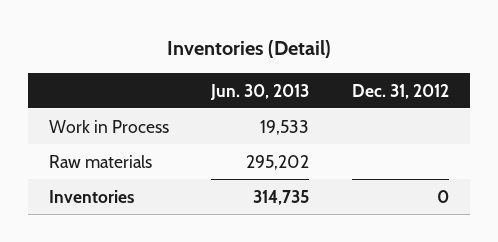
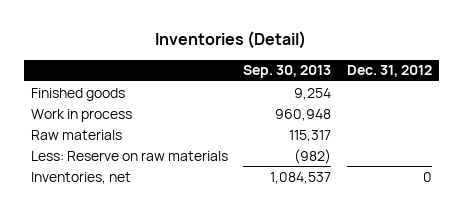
- | Jun. 30, 2013 | Dec. 31, 2012
+ | Sep. 30, 2013 | Dec. 31, 2012
- Work in Process | 19,533 |
+ Finished goods | 9,254 |
+ Work in process | 960,948 |
- Inventories | 314,735 | 0
+ Less: Reserve on raw materials | (982) |
+ Inventories, net | 1,084,537 | 0

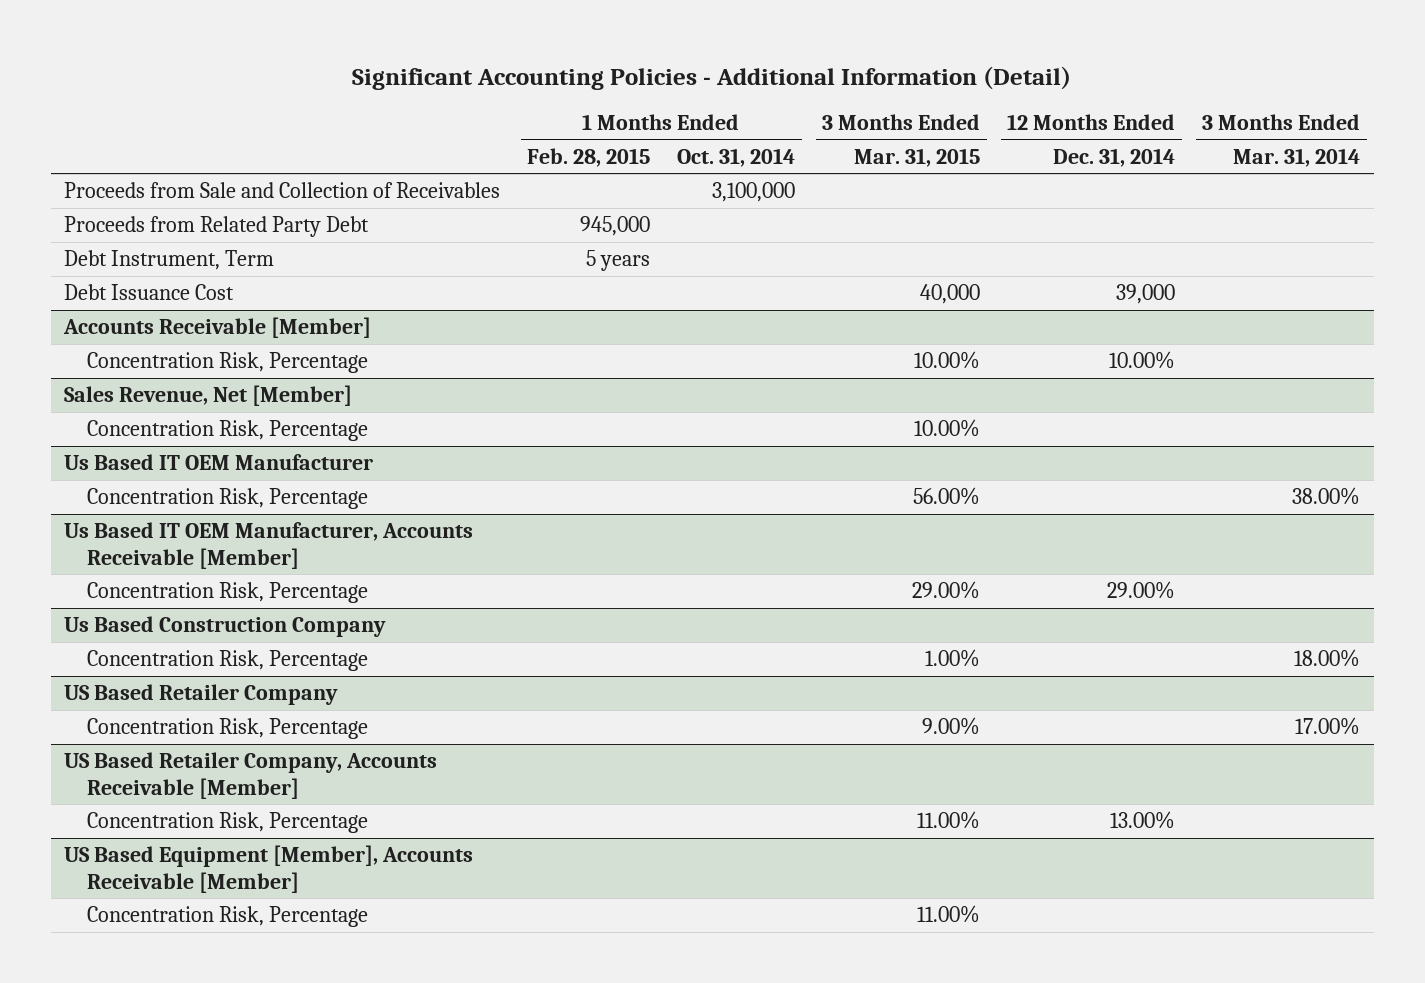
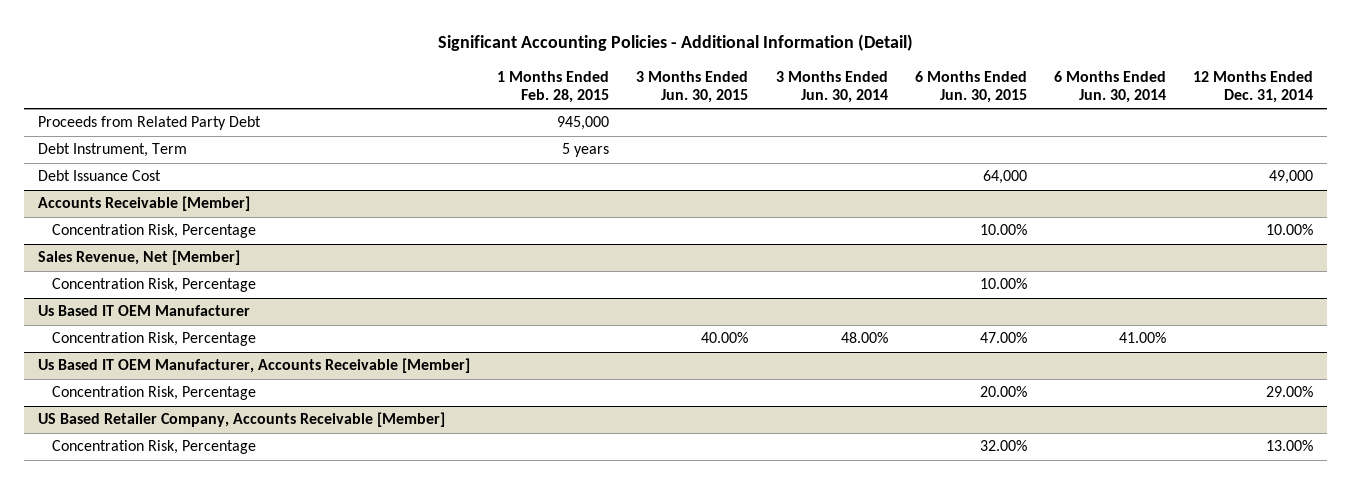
- | 1 Months Ended Feb. 28, 2015 | 1 Months Ended Oct. 31, 2014 | 3 Months Ended Mar. 31, 2015 | 12 Months Ended Dec. 31, 2014 | 3 Months Ended Mar. 31, 2014
+ | 1 Months Ended Feb. 28, 2015 | 3 Months Ended Jun. 30, 2015 | 3 Months Ended Jun. 30, 2014 | 6 Months Ended Jun. 30, 2015 | 6 Months Ended Jun. 30, 2014 | 12 Months Ended Dec. 31, 2014
- Proceeds from Sale and Collection of Receivables | | 3,100,000 | | |
- Debt Issuance Cost | | | 40,000 | 39,000 |
+ Debt Issuance Cost | | | | 64,000 | | 49,000
- Us Based Construction Company
- Concentration Risk, Percentage | | | 1.00% | | 18.00%
- US Based Retailer Company
- Concentration Risk, Percentage | | | 9.00% | | 17.00%
- US Based Equipment [Member], Accounts Receivable [Member]
- Concentration Risk, Percentage | | | 11.00% | |

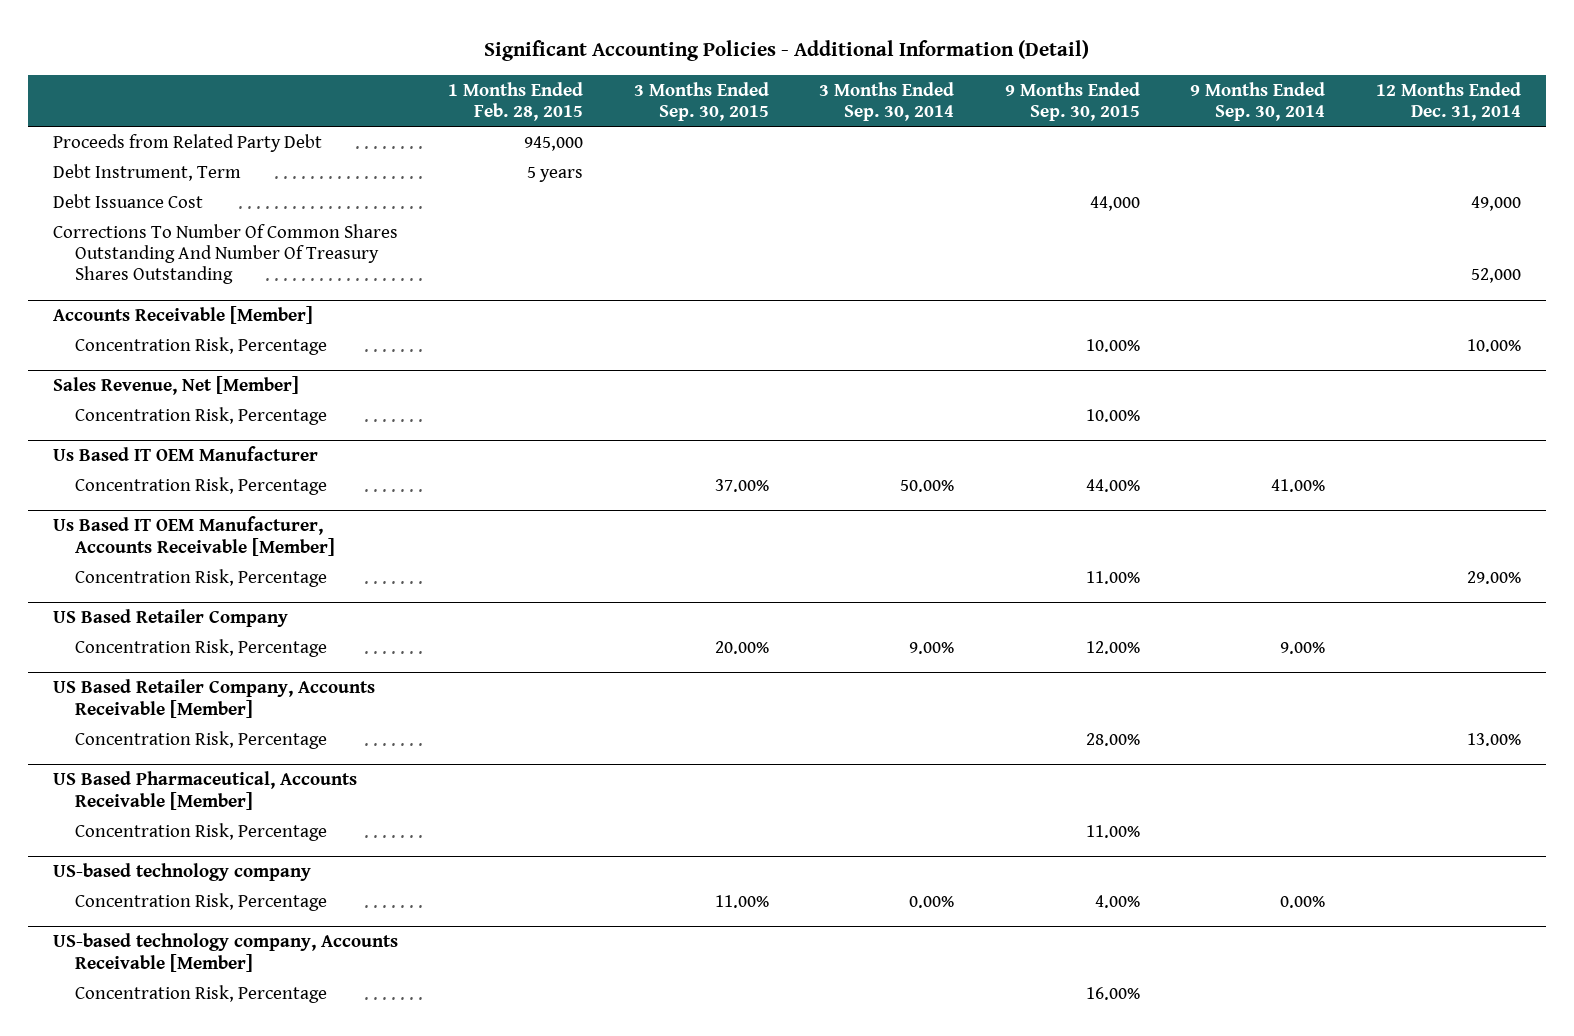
- | 1 Months Ended Feb. 28, 2015 | 3 Months Ended Jun. 30, 2015 | 3 Months Ended Jun. 30, 2014 | 6 Months Ended Jun. 30, 2015 | 6 Months Ended Jun. 30, 2014 | 12 Months Ended Dec. 31, 2014
+ | 1 Months Ended Feb. 28, 2015 | 3 Months Ended Sep. 30, 2015 | 3 Months Ended Sep. 30, 2014 | 9 Months Ended Sep. 30, 2015 | 9 Months Ended Sep. 30, 2014 | 12 Months Ended Dec. 31, 2014
+ Corrections To Number Of Common Shares Outstanding And Number Of Treasury Shares Outstanding | | | | | | 52,000
+ US Based Retailer Company
+ Concentration Risk, Percentage | | 20.00% | 9.00% | 12.00% | 9.00% |
+ US Based Pharmaceutical, Accounts Receivable [Member]
+ Concentration Risk, Percentage | | | | 11.00% | |
+ US-based technology company
+ Concentration Risk, Percentage | | 11.00% | 0.00% | 4.00% | 0.00% |
+ US-based technology company, Accounts Receivable [Member]
+ Concentration Risk, Percentage | | | | 16.00% | |

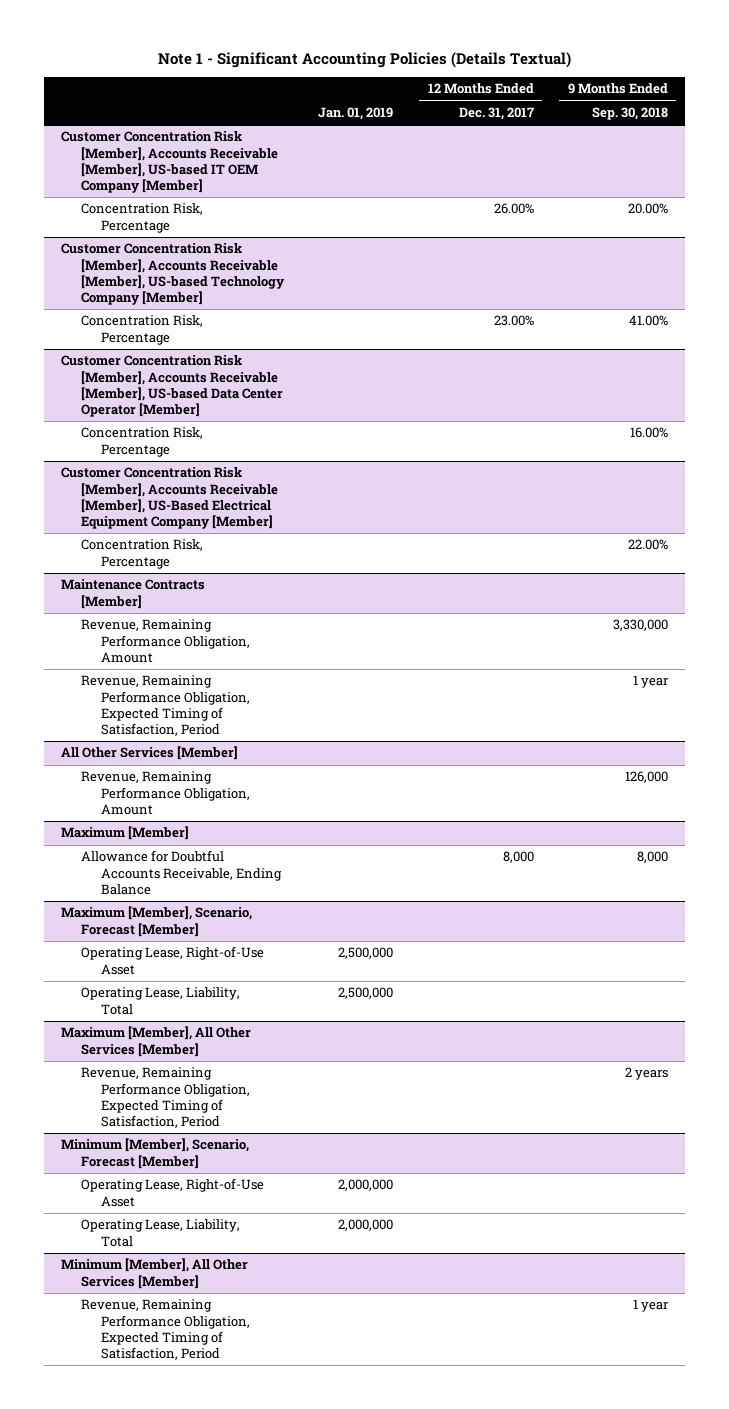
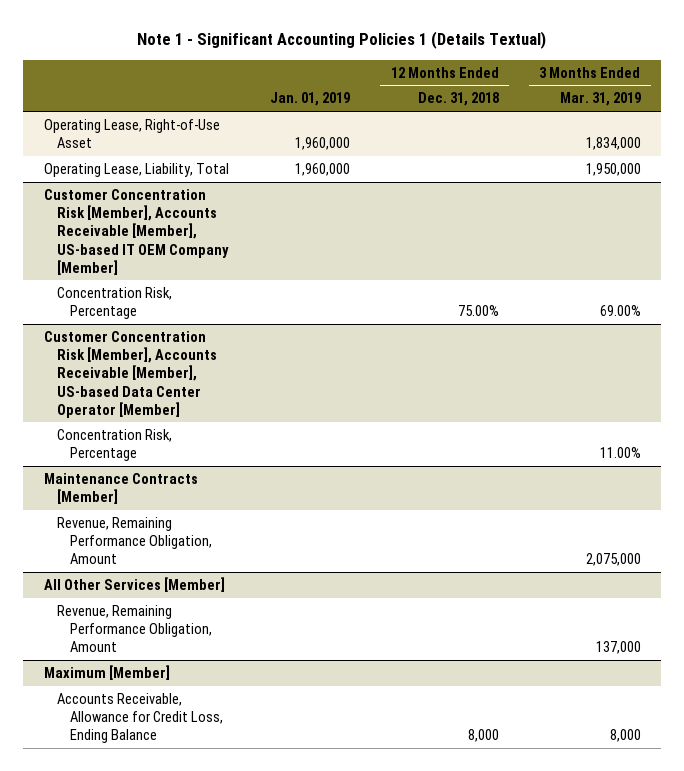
- Note 1 - Significant Accounting Policies (Details Textual)
+ Note 1 - Significant Accounting Policies 1 (Details Textual)
- | Jan. 01, 2019 | 12 Months Ended Dec. 31, 2017 | 9 Months Ended Sep. 30, 2018
+ | Jan. 01, 2019 | 12 Months Ended Dec. 31, 2018 | 3 Months Ended Mar. 31, 2019
+ Operating Lease, Right-of-Use Asset | 1,960,000 | | 1,834,000
+ Operating Lease, Liability, Total | 1,960,000 | | 1,950,000
- Customer Concentration Risk [Member], Accounts Receivable [Member], US-based Technology Company [Member]
- Concentration Risk, Percentage | | 23.00% | 41.00%
- Customer Concentration Risk [Member], Accounts Receivable [Member], US-Based Electrical Equipment Company [Member]
- Concentration Risk, Percentage | | | 22.00%
@ Maintenance Contracts [Member]
- Revenue, Remaining Performance Obligation, Expected Timing of Satisfaction, Period | | | 1 year
@ Maximum [Member]
- Allowance for Doubtful Accounts Receivable, Ending Balance | | 8,000 | 8,000
- Maximum [Member], Scenario, Forecast [Member]
- Operating Lease, Right-of-Use Asset | 2,500,000 | |
- Operating Lease, Liability, Total | 2,500,000 | |
- Maximum [Member], All Other Services [Member]
- Revenue, Remaining Performance Obligation, Expected Timing of Satisfaction, Period | | | 2 years
- Minimum [Member], Scenario, Forecast [Member]
- Operating Lease, Right-of-Use Asset | 2,000,000 | |
- Operating Lease, Liability, Total | 2,000,000 | |
- Minimum [Member], All Other Services [Member]
- Revenue, Remaining Performance Obligation, Expected Timing of Satisfaction, Period | | | 1 year
@ Maximum [Member]
+ Accounts Receivable, Allowance for Credit Loss, Ending Balance | | 8,000 | 8,000

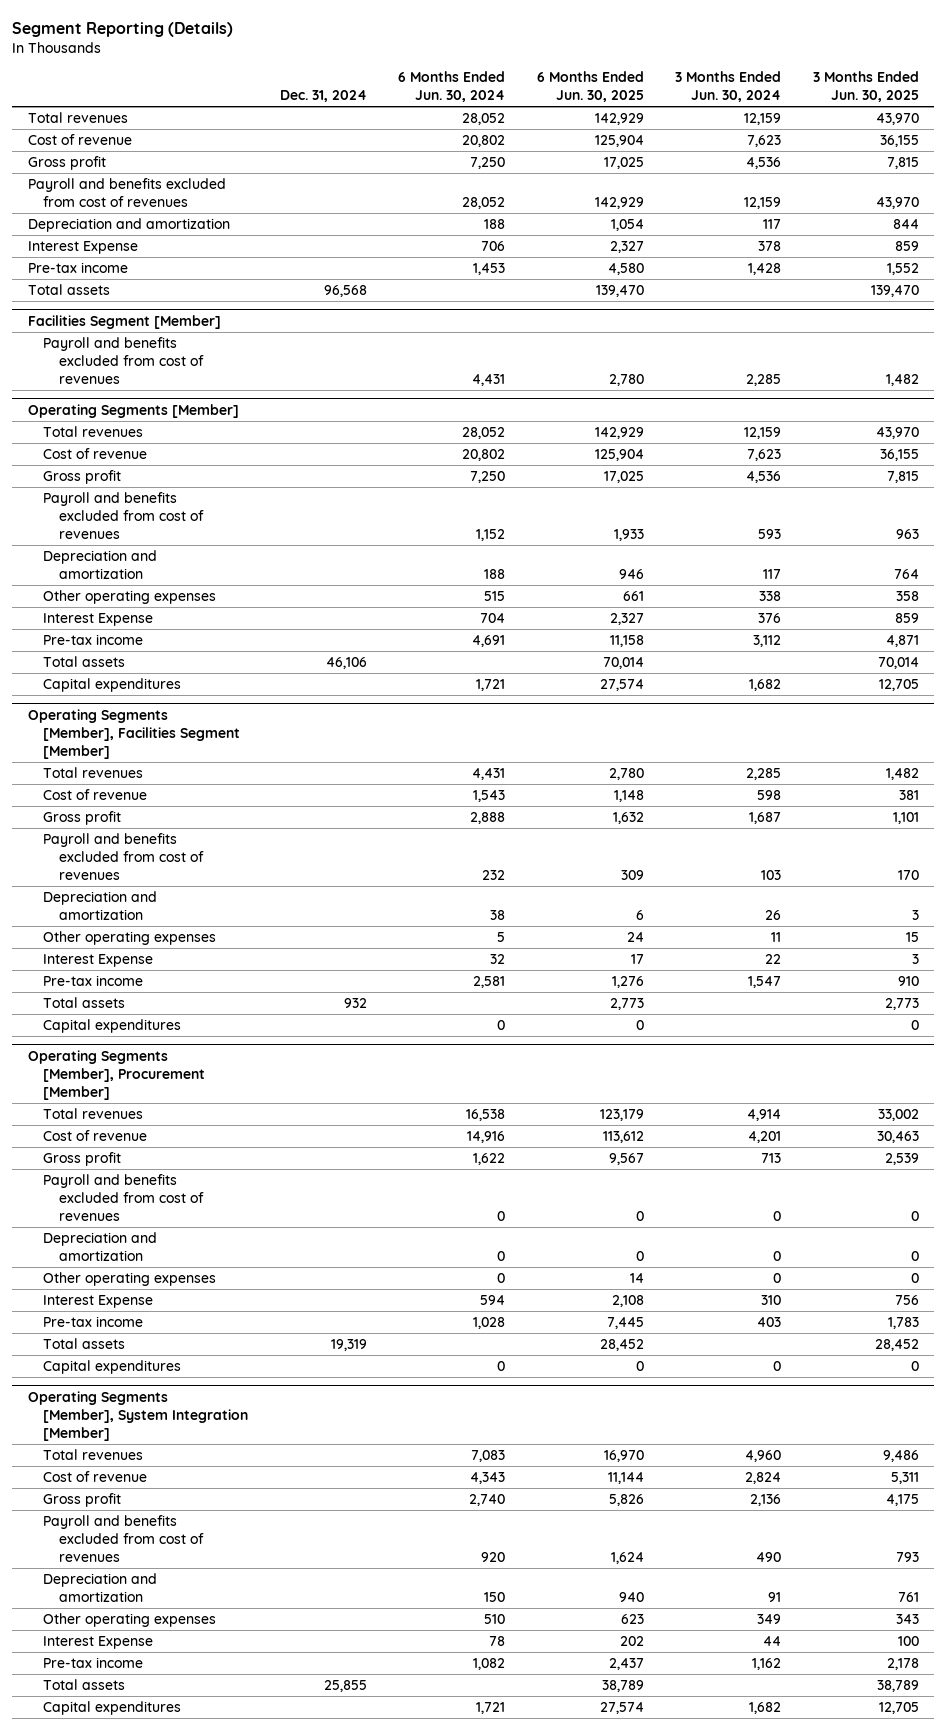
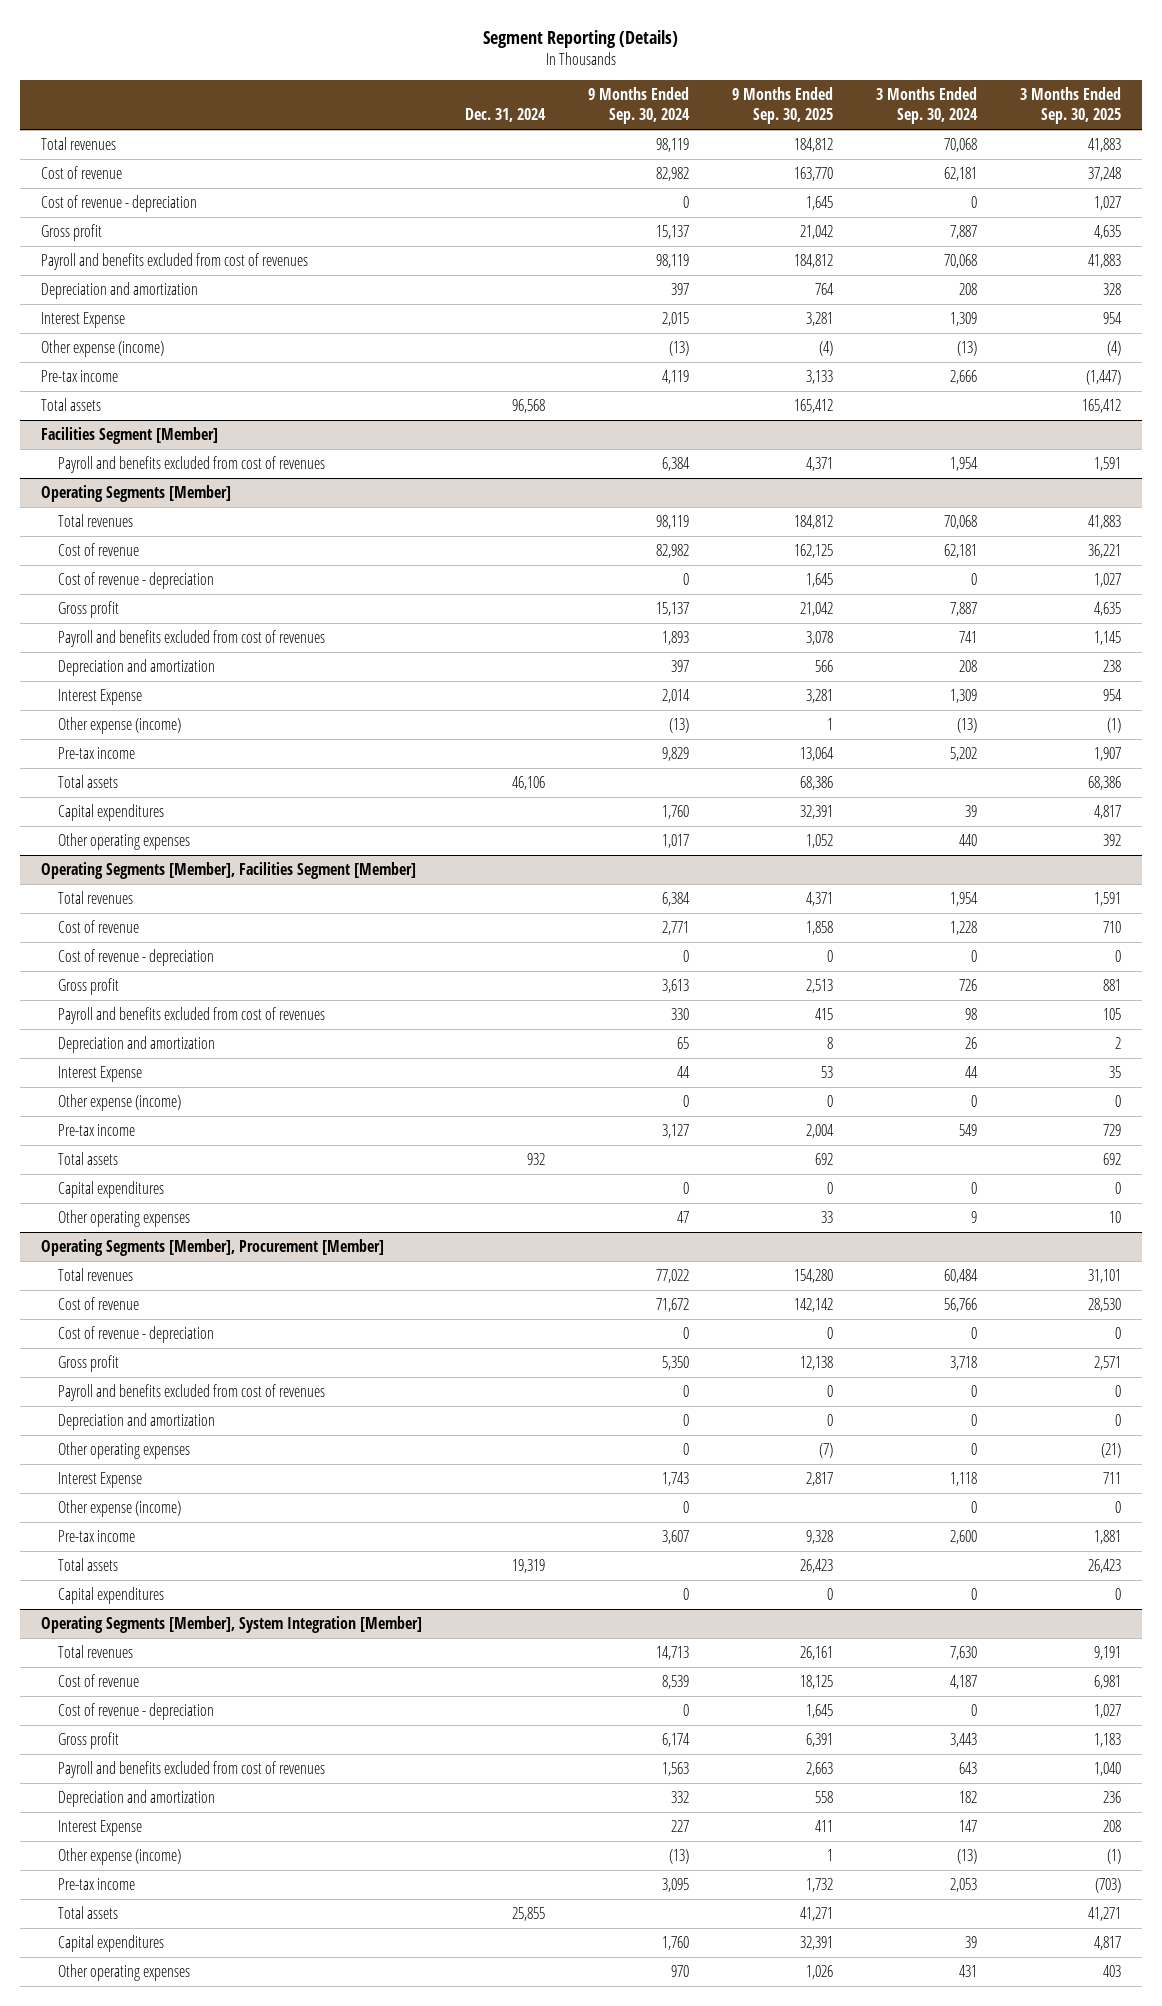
- | Dec. 31, 2024 | 6 Months Ended Jun. 30, 2024 | 6 Months Ended Jun. 30, 2025 | 3 Months Ended Jun. 30, 2024 | 3 Months Ended Jun. 30, 2025
+ | Dec. 31, 2024 | 9 Months Ended Sep. 30, 2024 | 9 Months Ended Sep. 30, 2025 | 3 Months Ended Sep. 30, 2024 | 3 Months Ended Sep. 30, 2025
+ Cost of revenue - depreciation | | 0 | 1,645 | 0 | 1,027
+ Other expense (income) | | (13) | (4) | (13) | (4)
@ Operating Segments [Member]
+ Cost of revenue - depreciation | | 0 | 1,645 | 0 | 1,027
+ Other expense (income) | | (13) | 1 | (13) | (1)
moved down: Other operating expenses | | 1,017 | 1,052 | 440 | 392
@ Operating Segments [Member], Facilities Segment [Member]
+ Cost of revenue - depreciation | | 0 | 0 | 0 | 0
+ Other expense (income) | | 0 | 0 | 0 | 0
moved down: Other operating expenses | | 47 | 33 | 9 | 10
@ Operating Segments [Member], Procurement [Member]
+ Cost of revenue - depreciation | | 0 | 0 | 0 | 0
+ Other expense (income) | | 0 | | 0 | 0
@ Operating Segments [Member], System Integration [Member]
+ Cost of revenue - depreciation | | 0 | 1,645 | 0 | 1,027
+ Other expense (income) | | (13) | 1 | (13) | (1)
moved down: Other operating expenses | | 970 | 1,026 | 431 | 403

